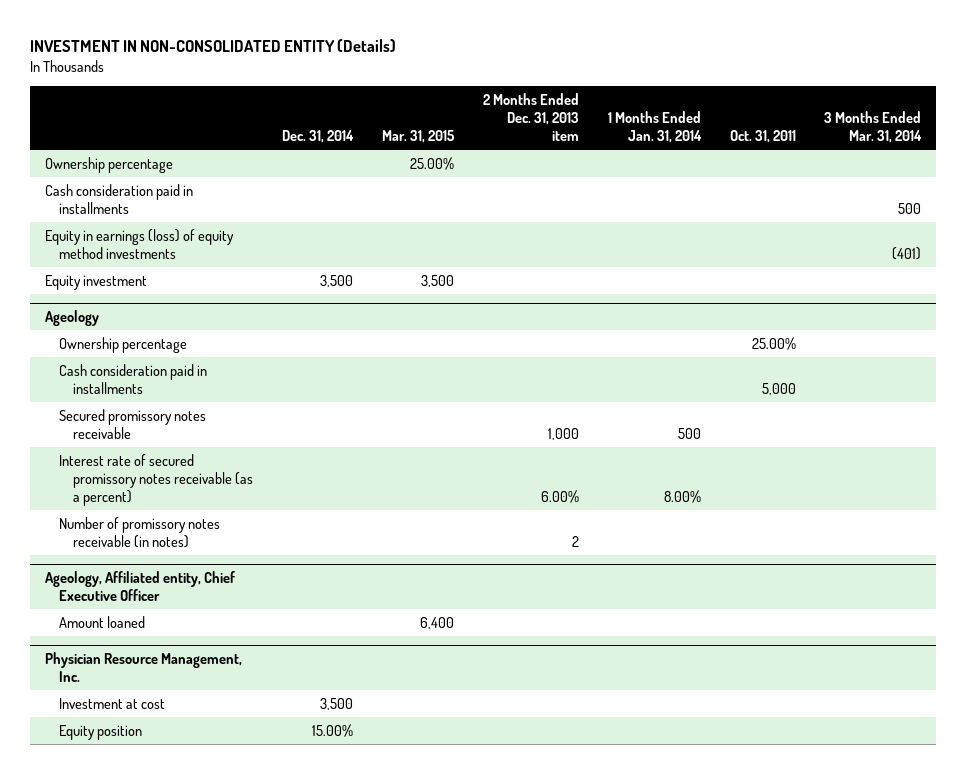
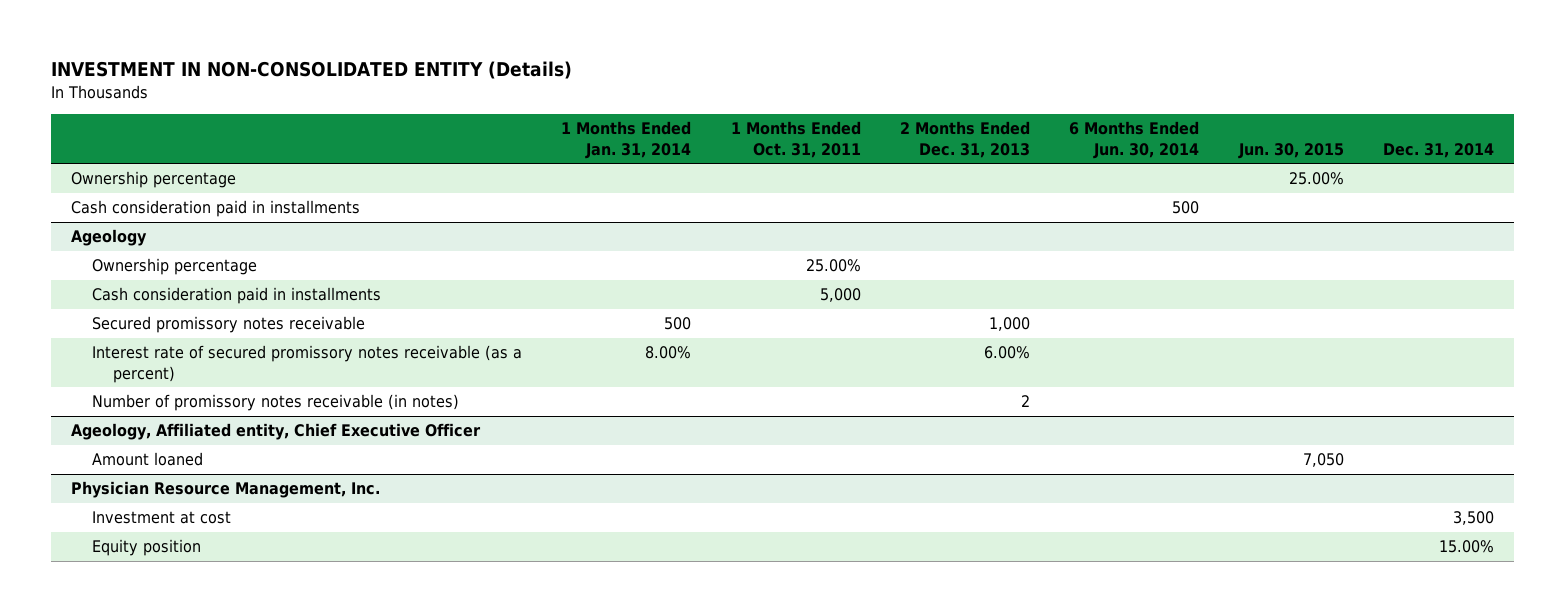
- | Dec. 31, 2014 | Mar. 31, 2015 | 2 Months Ended Dec. 31, 2013 item | 1 Months Ended Jan. 31, 2014 | Oct. 31, 2011 | 3 Months Ended Mar. 31, 2014
+ | 1 Months Ended Jan. 31, 2014 | 1 Months Ended Oct. 31, 2011 | 2 Months Ended Dec. 31, 2013 | 6 Months Ended Jun. 30, 2014 | Jun. 30, 2015 | Dec. 31, 2014
- Equity in earnings (loss) of equity method investments | | | | | | (401)
- Equity investment | 3,500 | 3,500 | | | |

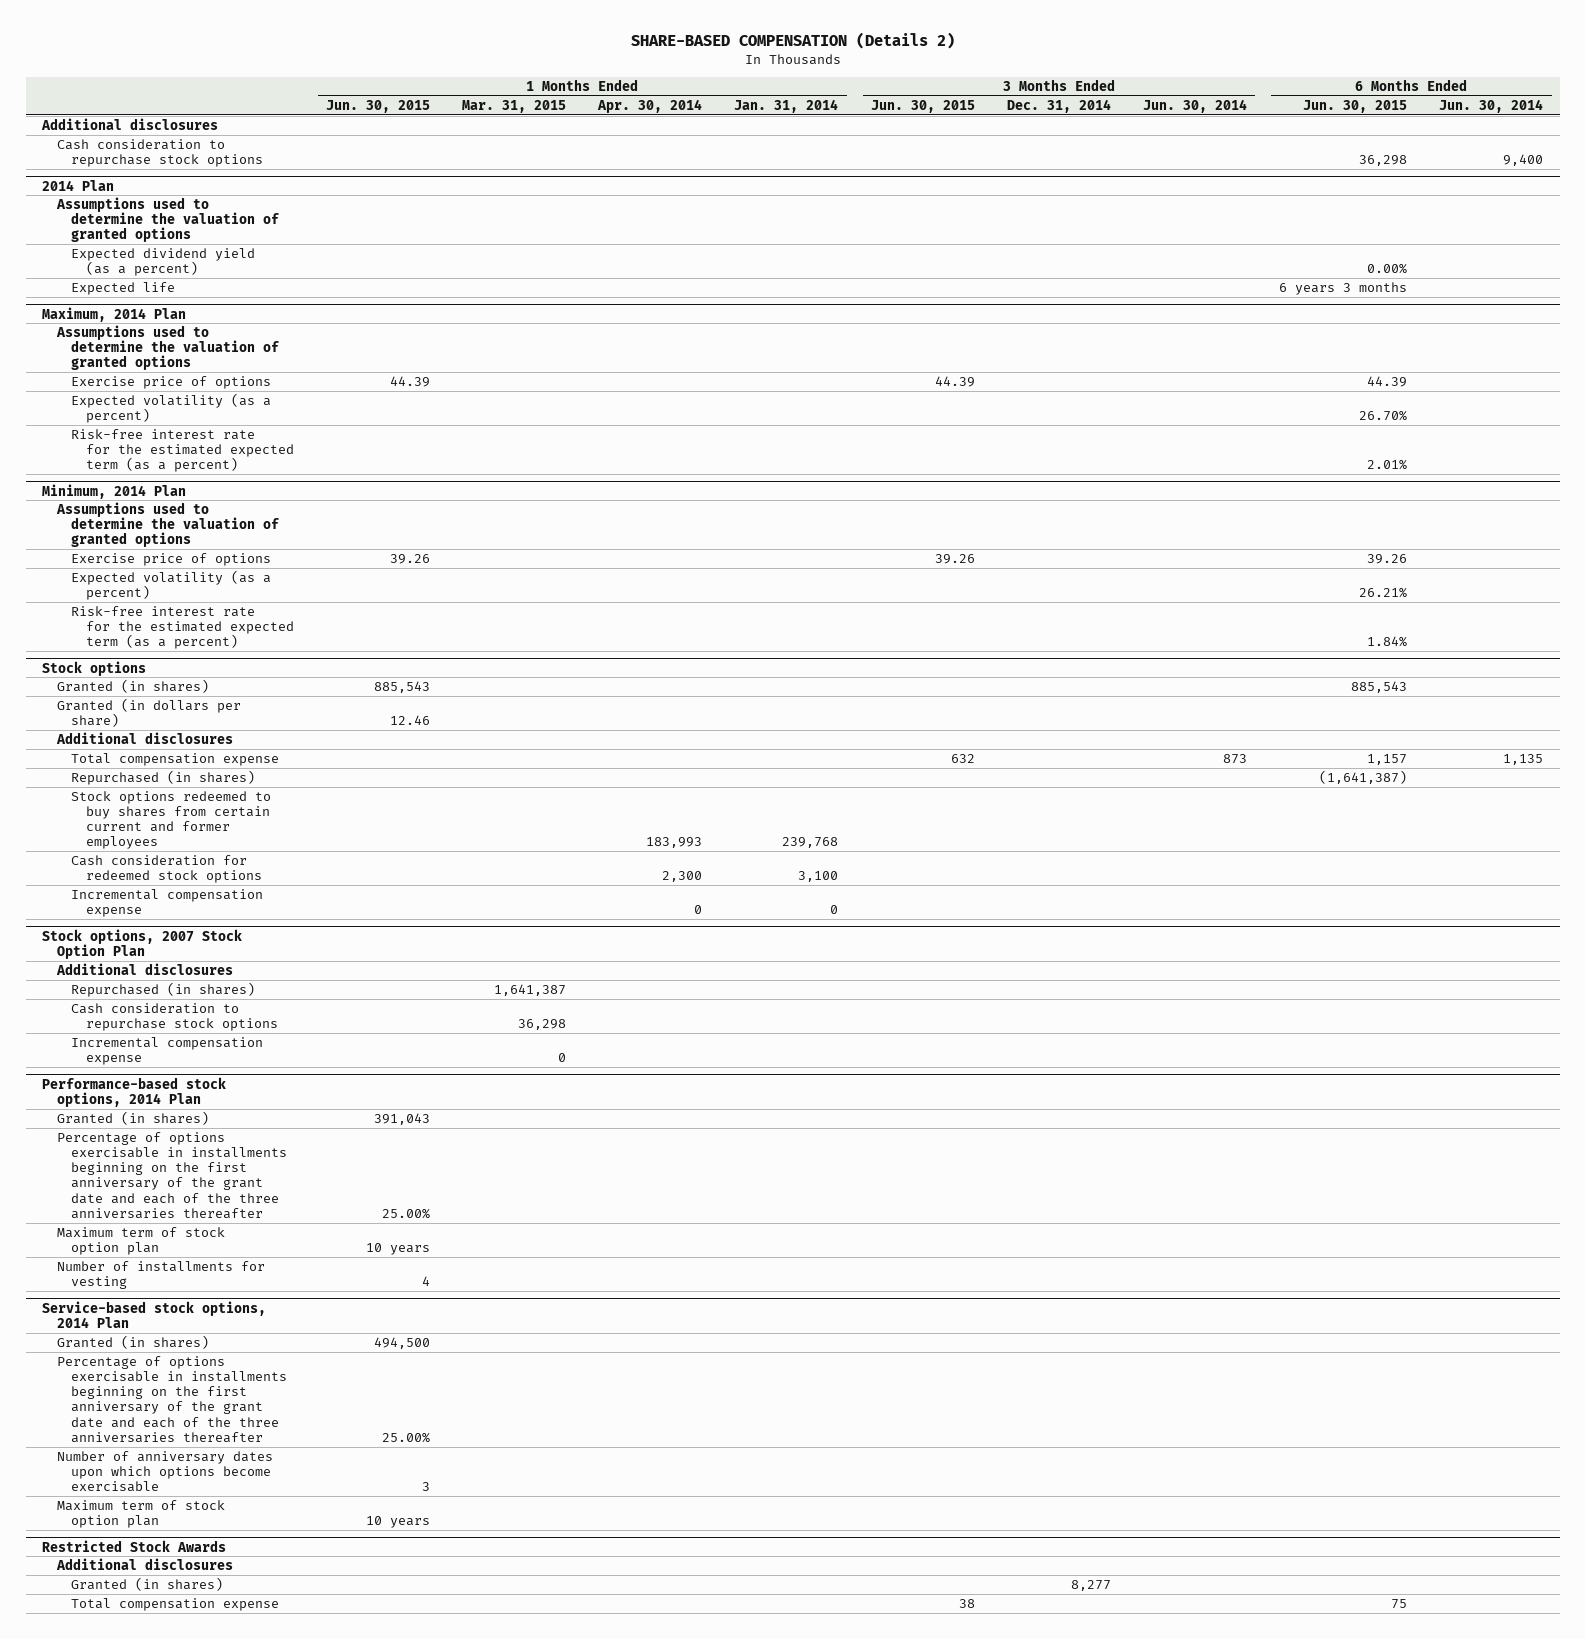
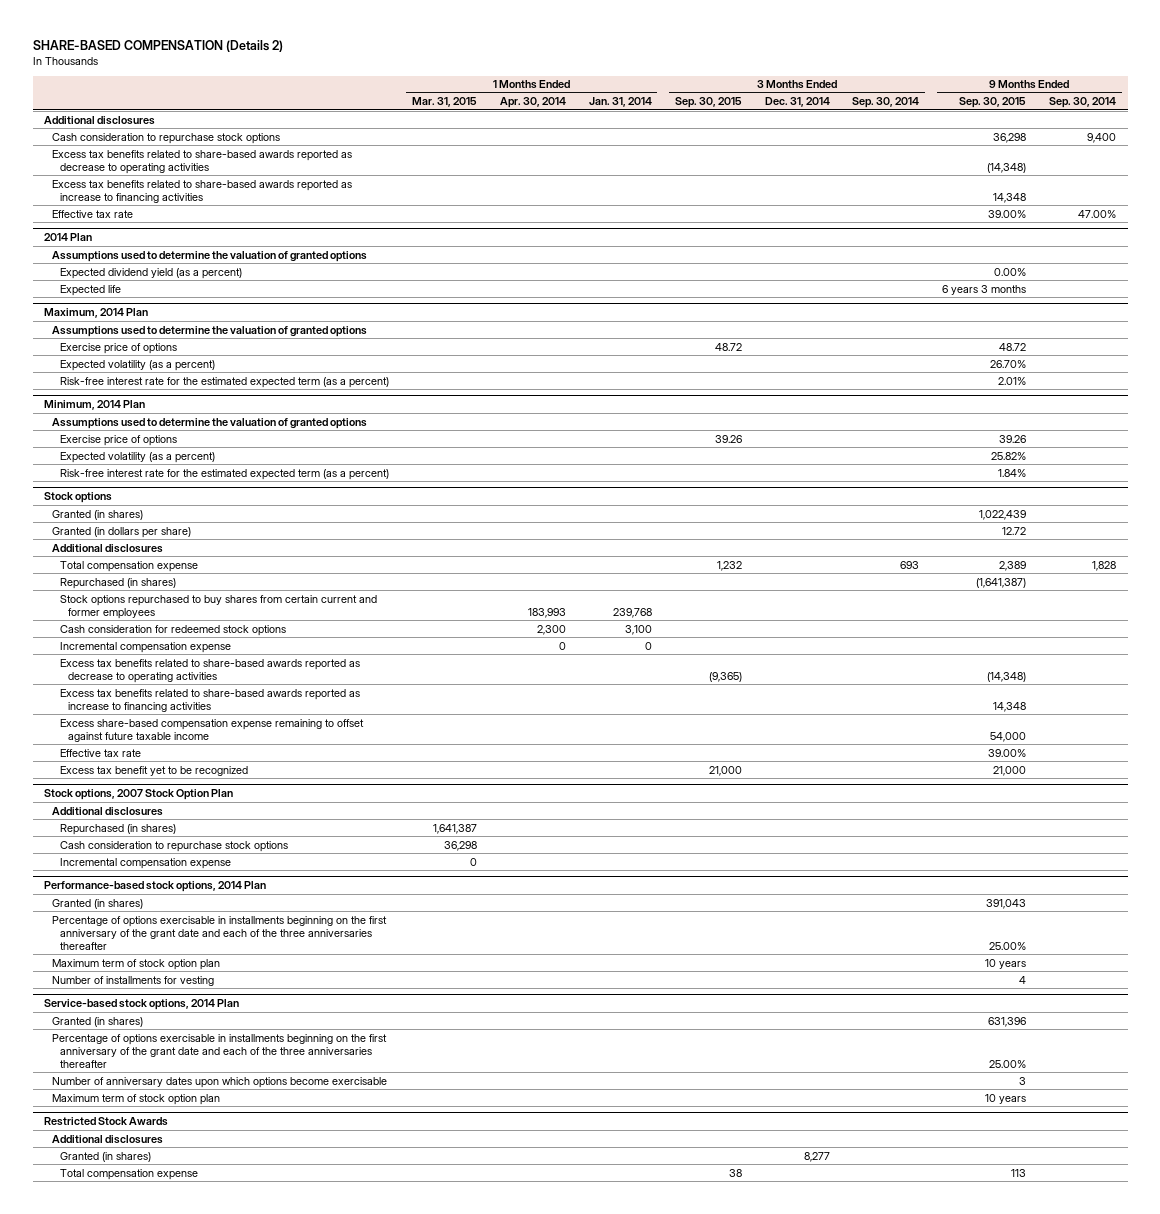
- | 1 Months Ended Jun. 30, 2015 | 1 Months Ended Mar. 31, 2015 | 1 Months Ended Apr. 30, 2014 | 1 Months Ended Jan. 31, 2014 | 3 Months Ended Jun. 30, 2015 | 3 Months Ended Dec. 31, 2014 | 3 Months Ended Jun. 30, 2014 | 6 Months Ended Jun. 30, 2015 | 6 Months Ended Jun. 30, 2014
+ | 1 Months Ended Mar. 31, 2015 | 1 Months Ended Apr. 30, 2014 | 1 Months Ended Jan. 31, 2014 | 3 Months Ended Sep. 30, 2015 | 3 Months Ended Dec. 31, 2014 | 3 Months Ended Sep. 30, 2014 | 9 Months Ended Sep. 30, 2015 | 9 Months Ended Sep. 30, 2014
+ Excess tax benefits related to share-based awards reported as decrease to operating activities | | | | | | | (14,348) |
+ Excess tax benefits related to share-based awards reported as increase to financing activities | | | | | | | 14,348 |
+ Effective tax rate | | | | | | | 39.00% | 47.00%
@ Stock options
- Stock options redeemed to buy shares from certain current and former employees | | | 183,993 | 239,768 | | | | |
+ Stock options repurchased to buy shares from certain current and former employees | | 183,993 | 239,768 | | | | |
+ Excess tax benefits related to share-based awards reported as decrease to operating activities | | | | (9,365) | | | (14,348) |
+ Excess tax benefits related to share-based awards reported as increase to financing activities | | | | | | | 14,348 |
+ Excess share-based compensation expense remaining to offset against future taxable income | | | | | | | 54,000 |
+ Effective tax rate | | | | | | | 39.00% |
+ Excess tax benefit yet to be recognized | | | | 21,000 | | | 21,000 |

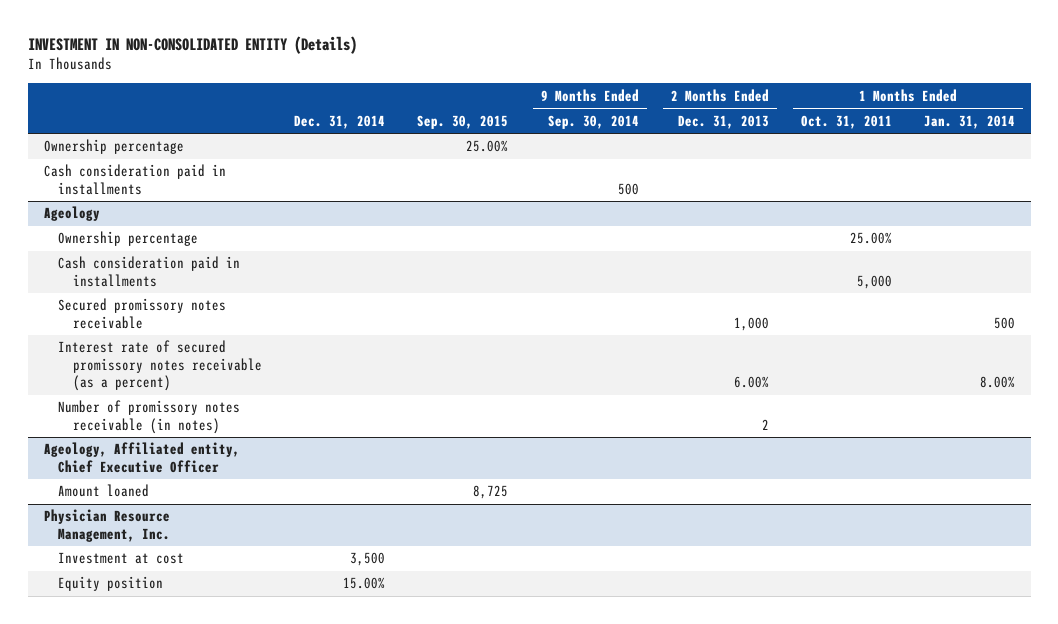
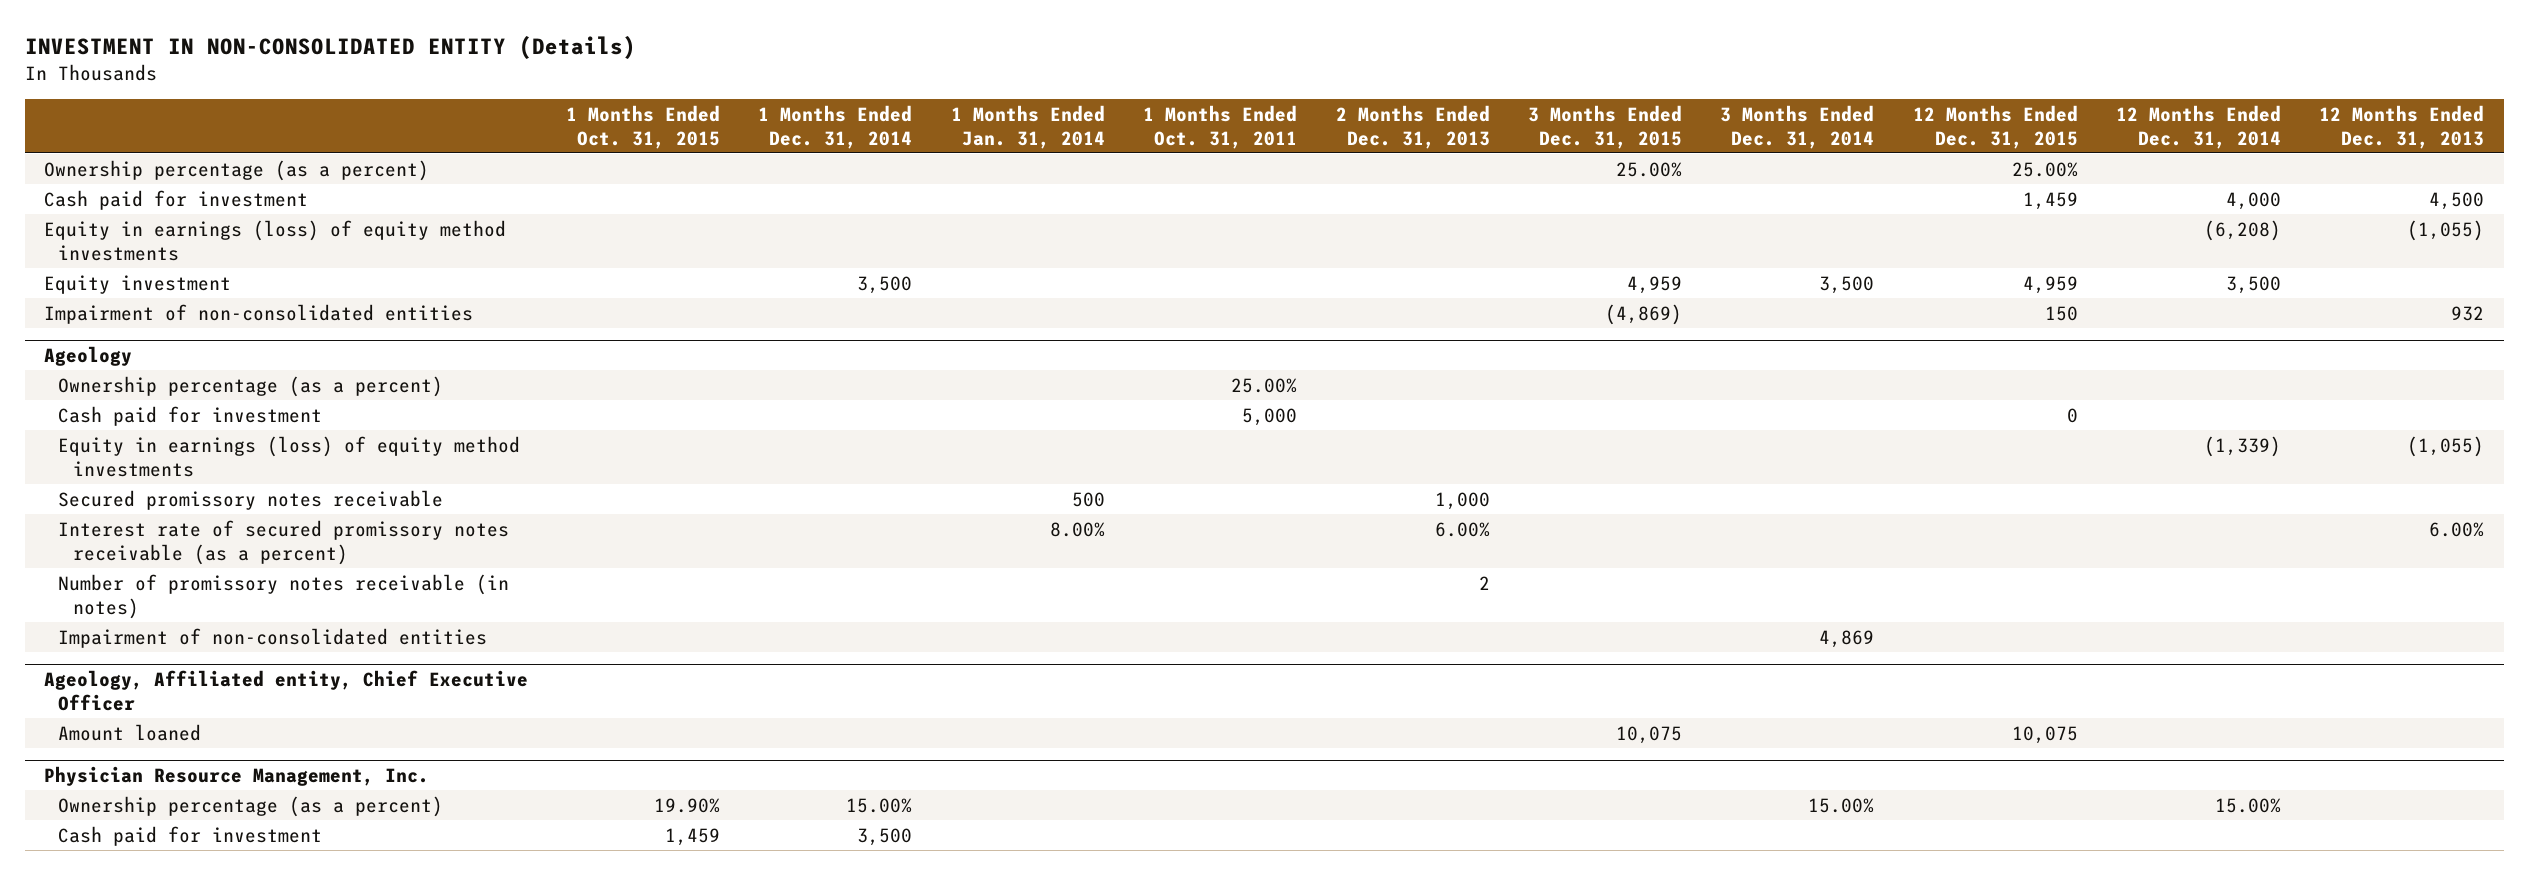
- | Dec. 31, 2014 | Sep. 30, 2015 | 9 Months Ended Sep. 30, 2014 | 2 Months Ended Dec. 31, 2013 | 1 Months Ended Oct. 31, 2011 | 1 Months Ended Jan. 31, 2014
+ | 1 Months Ended Oct. 31, 2015 | 1 Months Ended Dec. 31, 2014 | 1 Months Ended Jan. 31, 2014 | 1 Months Ended Oct. 31, 2011 | 2 Months Ended Dec. 31, 2013 | 3 Months Ended Dec. 31, 2015 | 3 Months Ended Dec. 31, 2014 | 12 Months Ended Dec. 31, 2015 | 12 Months Ended Dec. 31, 2014 | 12 Months Ended Dec. 31, 2013
- Ownership percentage | | 25.00% | | | |
- Cash consideration paid in installments | | | 500 | | |
+ Ownership percentage (as a percent) | | | | | | 25.00% | | 25.00% | |
+ Cash paid for investment | | | | | | | | 1,459 | 4,000 | 4,500
+ Equity in earnings (loss) of equity method investments | | | | | | | | | (6,208) | (1,055)
+ Equity investment | | 3,500 | | | | 4,959 | 3,500 | 4,959 | 3,500 |
+ Impairment of non-consolidated entities | | | | | | (4,869) | | 150 | | 932
@ Ageology
- Ownership percentage | | | | | 25.00% |
- Cash consideration paid in installments | | | | | 5,000 |
+ Ownership percentage (as a percent) | | | | 25.00% | | | | | |
+ Cash paid for investment | | | | 5,000 | | | | 0 | |
+ Equity in earnings (loss) of equity method investments | | | | | | | | | (1,339) | (1,055)
+ Impairment of non-consolidated entities | | | | | | | 4,869 | | |
@ Physician Resource Management, Inc.
- Investment at cost | 3,500 | | | | |
- Equity position | 15.00% | | | | |
+ Ownership percentage (as a percent) | 19.90% | 15.00% | | | | | 15.00% | | 15.00% |
+ Cash paid for investment | 1,459 | 3,500 | | | | | | | |

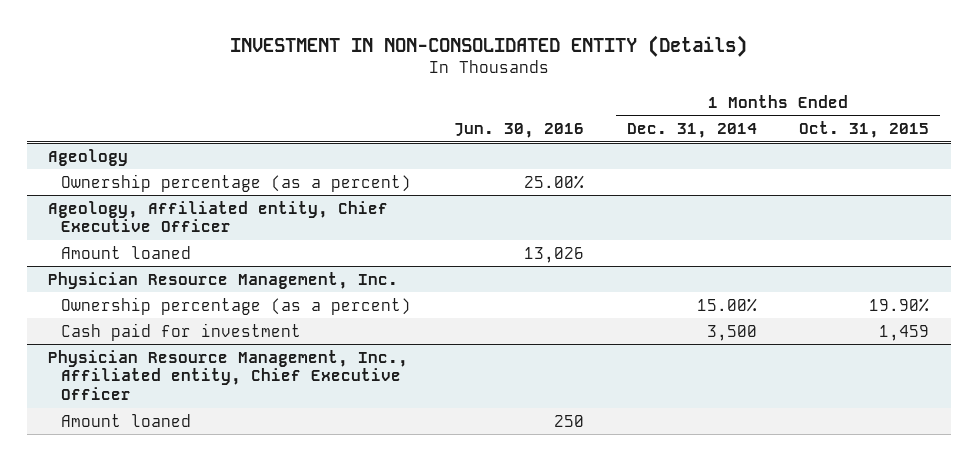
- | 1 Months Ended Oct. 31, 2015 | 1 Months Ended Dec. 31, 2014 | 1 Months Ended Jan. 31, 2014 | 1 Months Ended Oct. 31, 2011 | 2 Months Ended Dec. 31, 2013 | 3 Months Ended Dec. 31, 2015 | 3 Months Ended Dec. 31, 2014 | 12 Months Ended Dec. 31, 2015 | 12 Months Ended Dec. 31, 2014 | 12 Months Ended Dec. 31, 2013
+ | Jun. 30, 2016 | 1 Months Ended Dec. 31, 2014 | 1 Months Ended Oct. 31, 2015
- Ownership percentage (as a percent) | | | | | | 25.00% | | 25.00% | |
- Cash paid for investment | | | | | | | | 1,459 | 4,000 | 4,500
- Equity in earnings (loss) of equity method investments | | | | | | | | | (6,208) | (1,055)
- Equity investment | | 3,500 | | | | 4,959 | 3,500 | 4,959 | 3,500 |
- Impairment of non-consolidated entities | | | | | | (4,869) | | 150 | | 932
@ Ageology
- Cash paid for investment | | | | 5,000 | | | | 0 | |
- Equity in earnings (loss) of equity method investments | | | | | | | | | (1,339) | (1,055)
- Secured promissory notes receivable | | | 500 | | 1,000 | | | | |
- Interest rate of secured promissory notes receivable (as a percent) | | | 8.00% | | 6.00% | | | | | 6.00%
- Number of promissory notes receivable (in notes) | | | | | 2 | | | | |
- Impairment of non-consolidated entities | | | | | | | 4,869 | | |
+ Physician Resource Management, Inc., Affiliated entity, Chief Executive Officer
+ Amount loaned | 250 | |

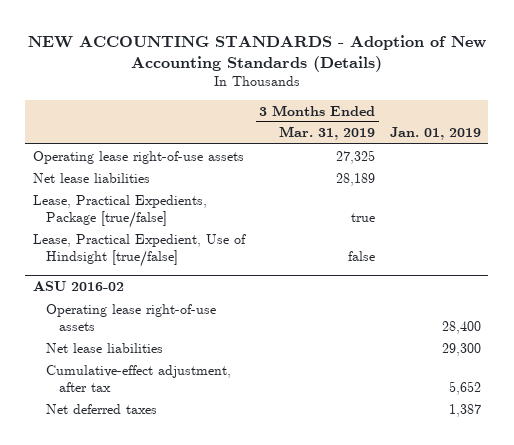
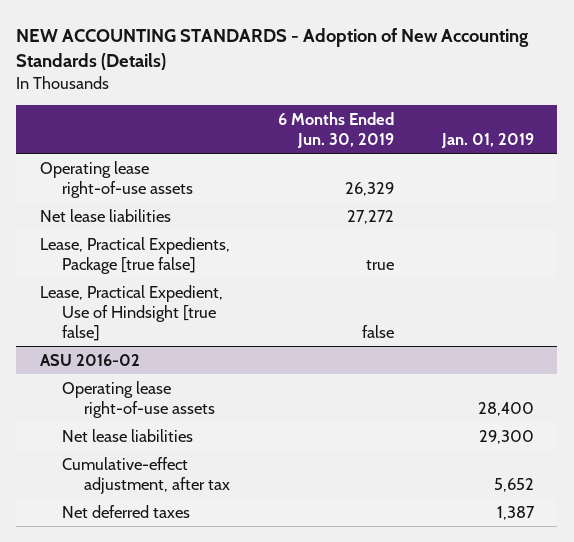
- | 3 Months Ended Mar. 31, 2019 | Jan. 01, 2019
+ | 6 Months Ended Jun. 30, 2019 | Jan. 01, 2019
- Lease, Practical Expedients, Package [true/false] | true |
- Lease, Practical Expedient, Use of Hindsight [true/false] | false |
+ Lease, Practical Expedients, Package [true false] | true |
+ Lease, Practical Expedient, Use of Hindsight [true false] | false |

